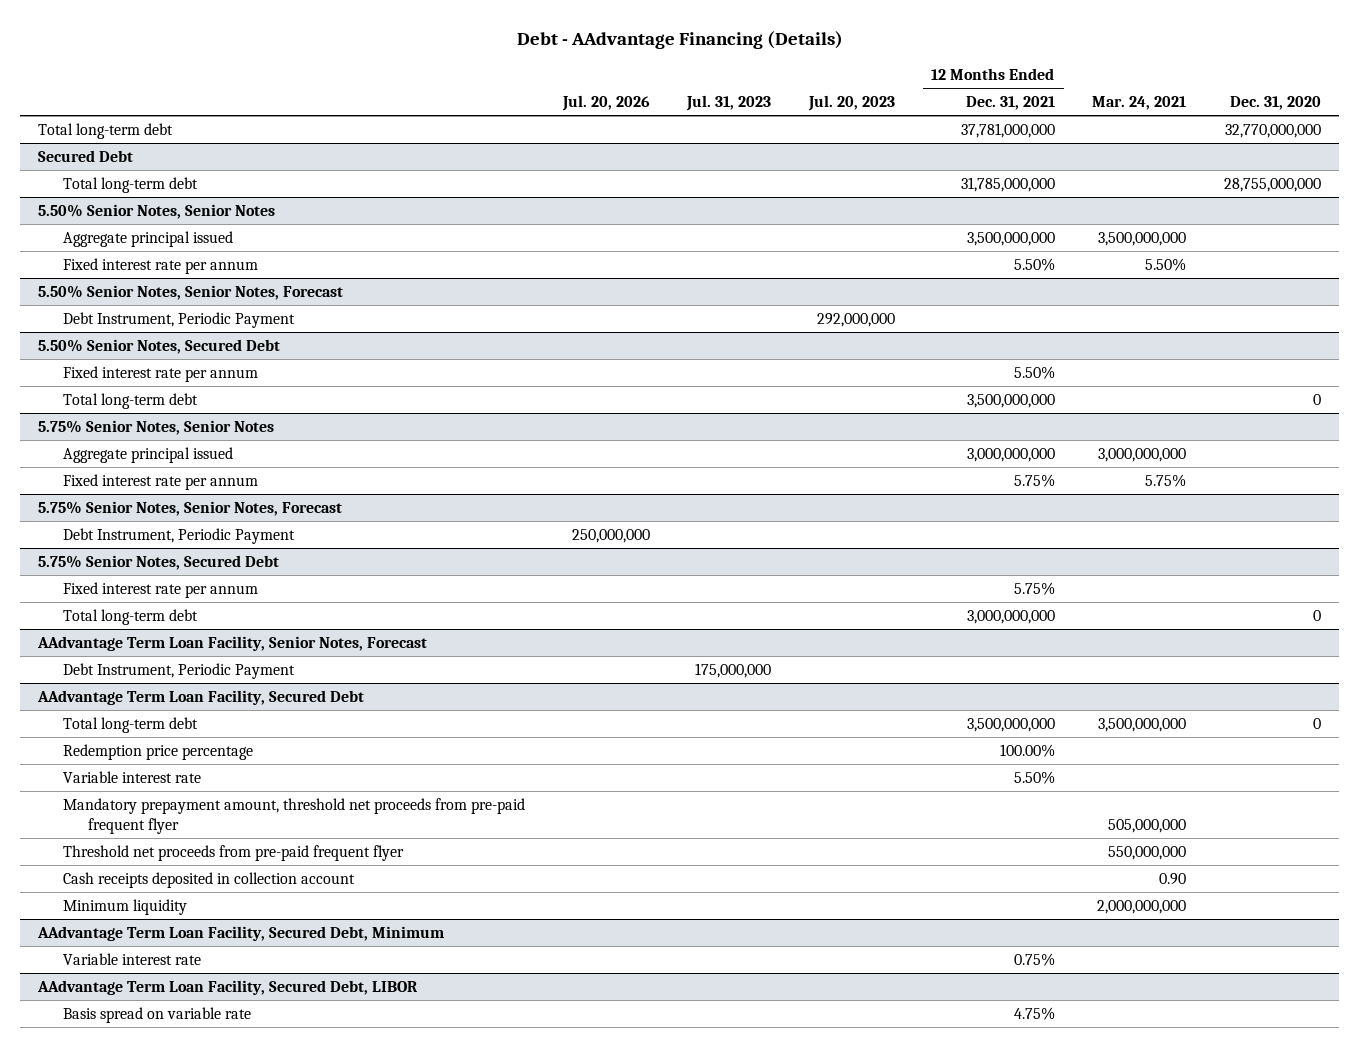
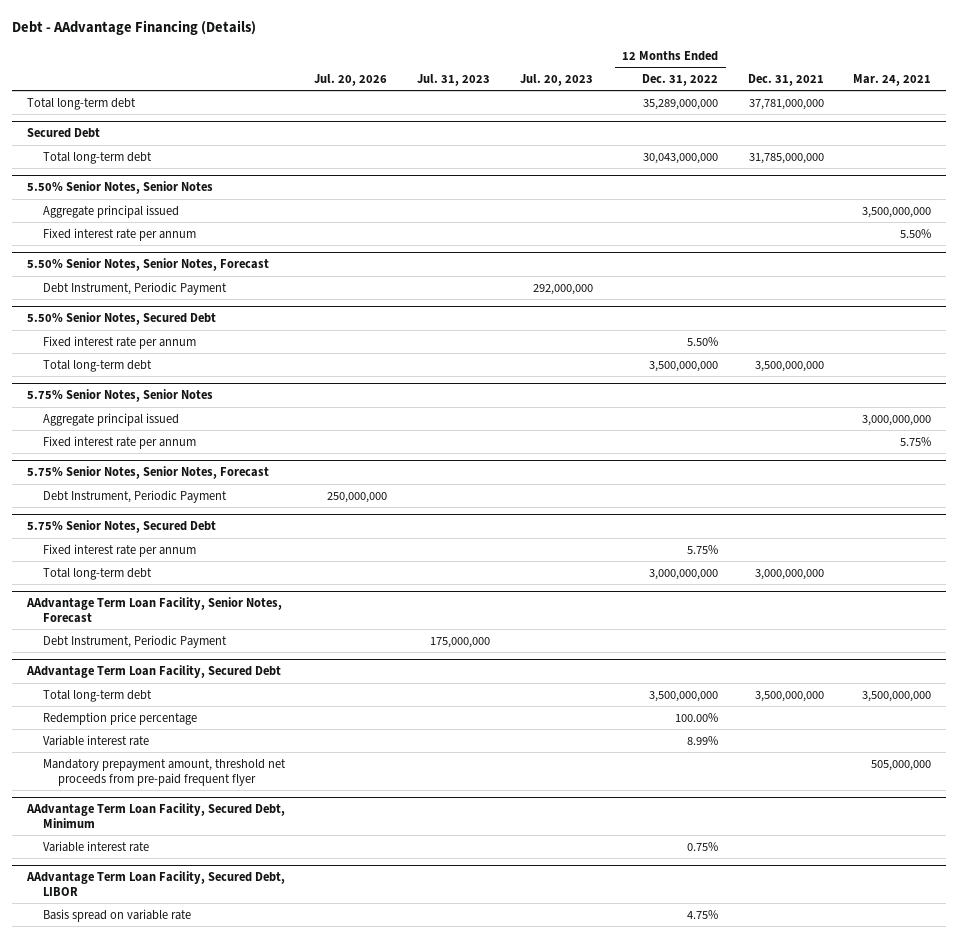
- | Jul. 20, 2026 | Jul. 31, 2023 | Jul. 20, 2023 | 12 Months Ended Dec. 31, 2021 | Mar. 24, 2021 | Dec. 31, 2020
+ | Jul. 20, 2026 | Jul. 31, 2023 | Jul. 20, 2023 | 12 Months Ended Dec. 31, 2022 | Dec. 31, 2021 | Mar. 24, 2021
@ AAdvantage Term Loan Facility, Secured Debt
- Threshold net proceeds from pre-paid frequent flyer | | | | | 550,000,000 |
- Cash receipts deposited in collection account | | | | | 0.90 |
- Minimum liquidity | | | | | 2,000,000,000 |

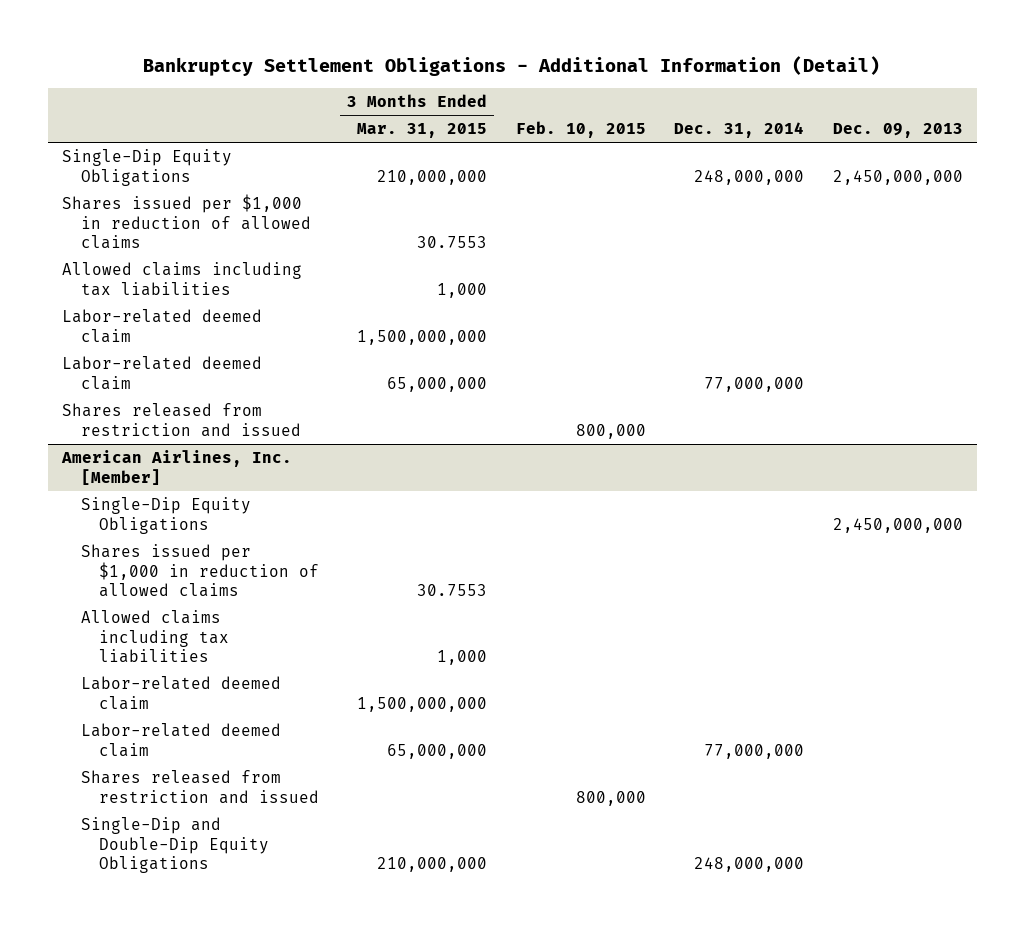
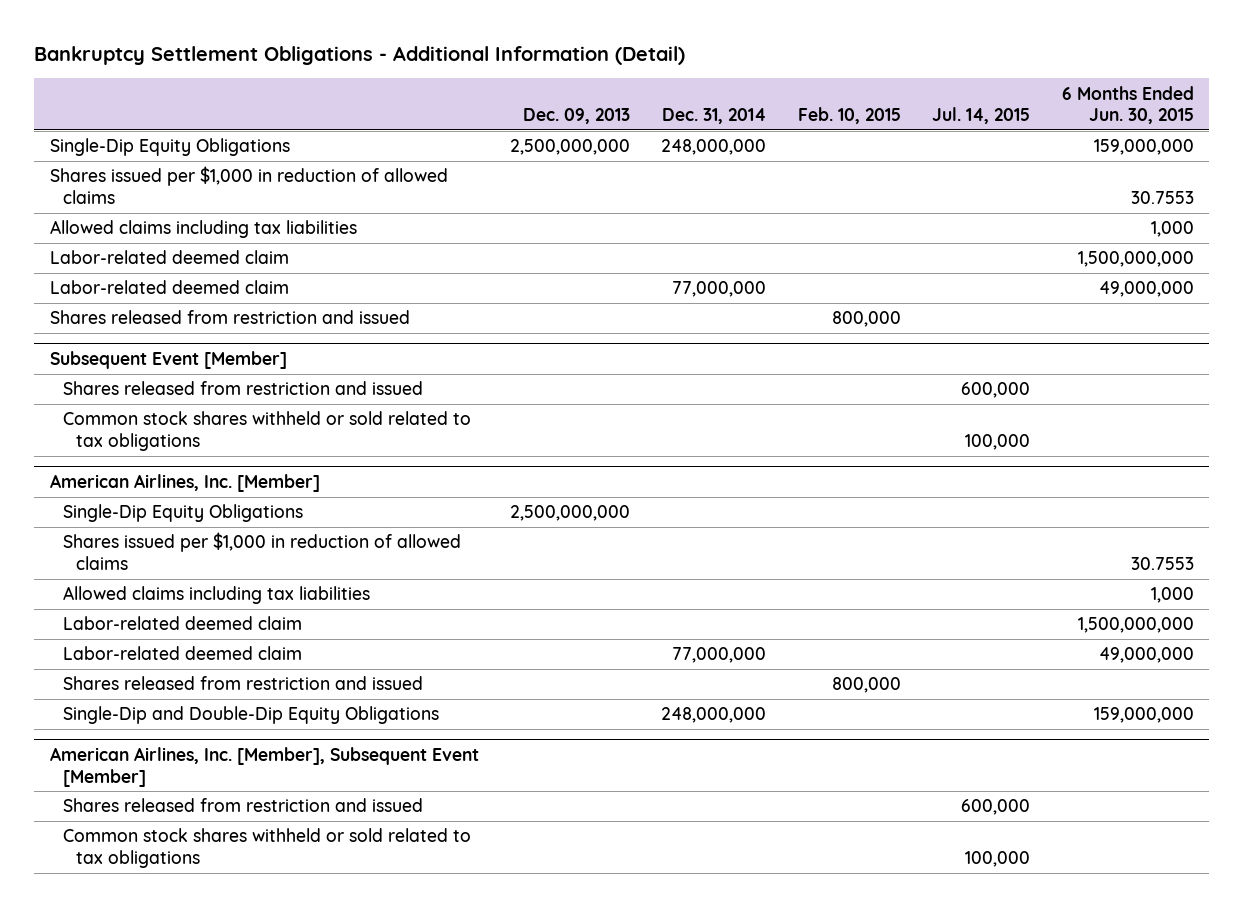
- | 3 Months Ended Mar. 31, 2015 | Feb. 10, 2015 | Dec. 31, 2014 | Dec. 09, 2013
+ | Dec. 09, 2013 | Dec. 31, 2014 | Feb. 10, 2015 | Jul. 14, 2015 | 6 Months Ended Jun. 30, 2015
- Single-Dip Equity Obligations | 210,000,000 | | 248,000,000 | 2,450,000,000
+ Single-Dip Equity Obligations | 2,500,000,000 | 248,000,000 | | | 159,000,000
+ Subsequent Event [Member]
+ Shares released from restriction and issued | | | | 600,000 |
+ Common stock shares withheld or sold related to tax obligations | | | | 100,000 |
@ American Airlines, Inc. [Member]
- Single-Dip Equity Obligations | | | | 2,450,000,000
+ Single-Dip Equity Obligations | 2,500,000,000 | | | |
+ American Airlines, Inc. [Member], Subsequent Event [Member]
+ Shares released from restriction and issued | | | | 600,000 |
+ Common stock shares withheld or sold related to tax obligations | | | | 100,000 |

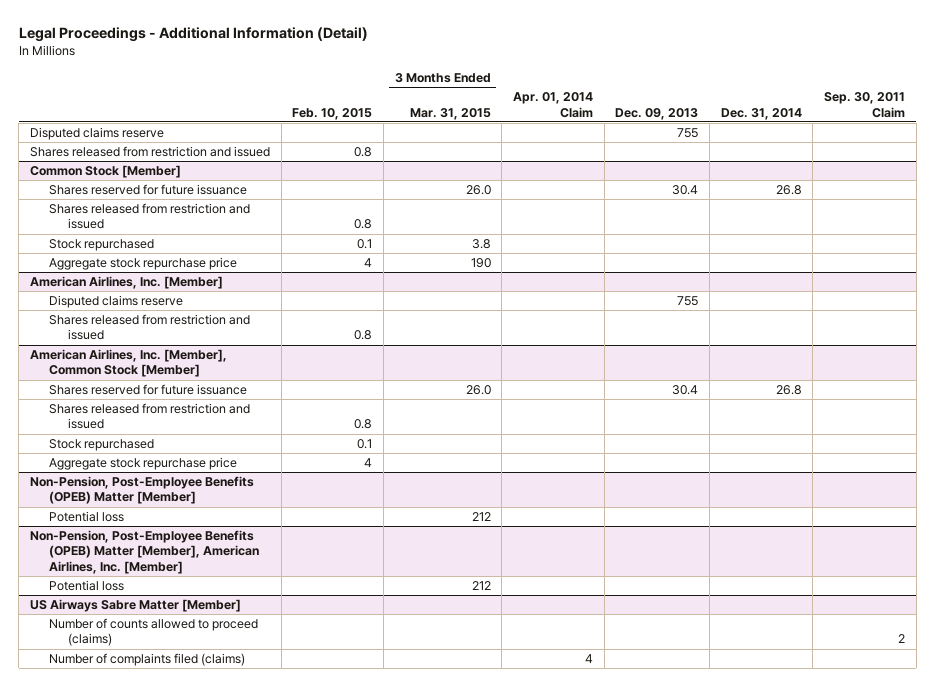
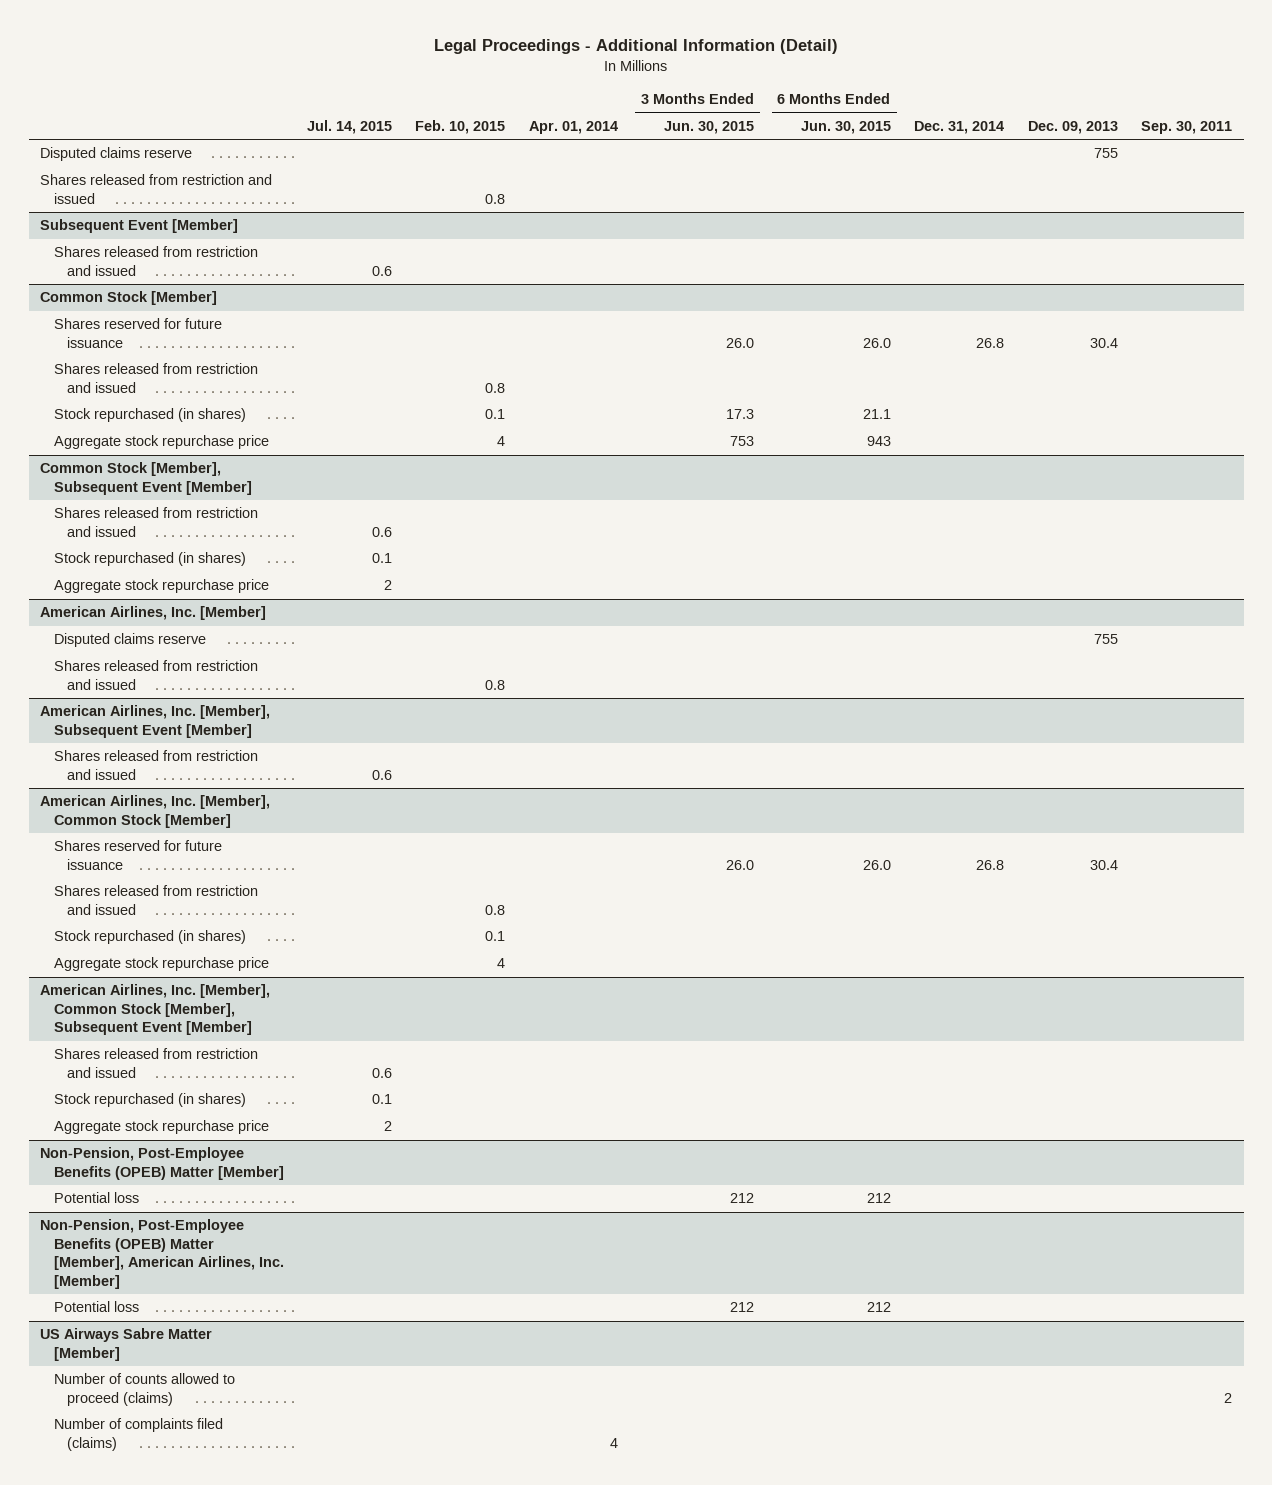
- | Feb. 10, 2015 | 3 Months Ended Mar. 31, 2015 | Apr. 01, 2014 Claim | Dec. 09, 2013 | Dec. 31, 2014 | Sep. 30, 2011 Claim
+ | Jul. 14, 2015 | Feb. 10, 2015 | Apr. 01, 2014 | 3 Months Ended Jun. 30, 2015 | 6 Months Ended Jun. 30, 2015 | Dec. 31, 2014 | Dec. 09, 2013 | Sep. 30, 2011
+ Subsequent Event [Member]
+ Shares released from restriction and issued | 0.6 | | | | | | |
@ Common Stock [Member]
- Stock repurchased | 0.1 | 3.8 | | | |
+ Stock repurchased (in shares) | | 0.1 | | 17.3 | 21.1 | | |
+ Common Stock [Member], Subsequent Event [Member]
+ Shares released from restriction and issued | 0.6 | | | | | | |
+ Stock repurchased (in shares) | 0.1 | | | | | | |
+ Aggregate stock repurchase price | 2 | | | | | | |
+ American Airlines, Inc. [Member], Subsequent Event [Member]
+ Shares released from restriction and issued | 0.6 | | | | | | |
@ American Airlines, Inc. [Member], Common Stock [Member]
- Stock repurchased | 0.1 | | | | |
+ Stock repurchased (in shares) | | 0.1 | | | | | |
+ American Airlines, Inc. [Member], Common Stock [Member], Subsequent Event [Member]
+ Shares released from restriction and issued | 0.6 | | | | | | |
+ Stock repurchased (in shares) | 0.1 | | | | | | |
+ Aggregate stock repurchase price | 2 | | | | | | |

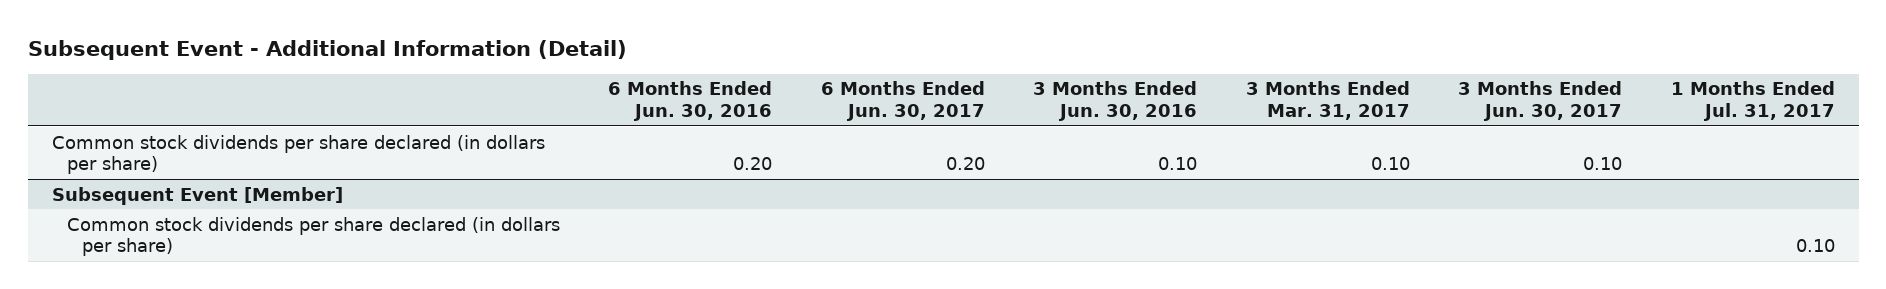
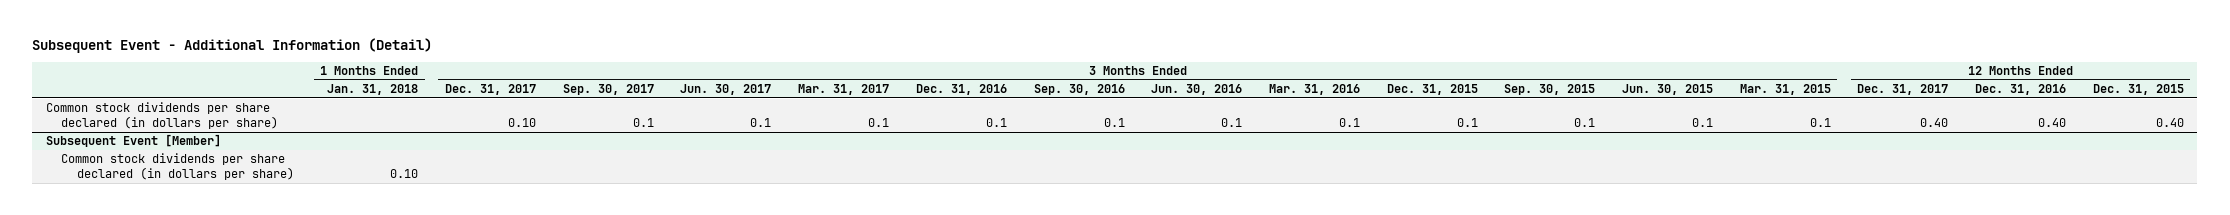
- | 6 Months Ended Jun. 30, 2016 | 6 Months Ended Jun. 30, 2017 | 3 Months Ended Jun. 30, 2016 | 3 Months Ended Mar. 31, 2017 | 3 Months Ended Jun. 30, 2017 | 1 Months Ended Jul. 31, 2017
+ | 1 Months Ended Jan. 31, 2018 | 3 Months Ended Dec. 31, 2017 | 3 Months Ended Sep. 30, 2017 | 3 Months Ended Jun. 30, 2017 | 3 Months Ended Mar. 31, 2017 | 3 Months Ended Dec. 31, 2016 | 3 Months Ended Sep. 30, 2016 | 3 Months Ended Jun. 30, 2016 | 3 Months Ended Mar. 31, 2016 | 3 Months Ended Dec. 31, 2015 | 3 Months Ended Sep. 30, 2015 | 3 Months Ended Jun. 30, 2015 | 3 Months Ended Mar. 31, 2015 | 12 Months Ended Dec. 31, 2017 | 12 Months Ended Dec. 31, 2016 | 12 Months Ended Dec. 31, 2015
- Common stock dividends per share declared (in dollars per share) | 0.20 | 0.20 | 0.10 | 0.10 | 0.10 |
+ Common stock dividends per share declared (in dollars per share) | | 0.10 | 0.1 | 0.1 | 0.1 | 0.1 | 0.1 | 0.1 | 0.1 | 0.1 | 0.1 | 0.1 | 0.1 | 0.40 | 0.40 | 0.40

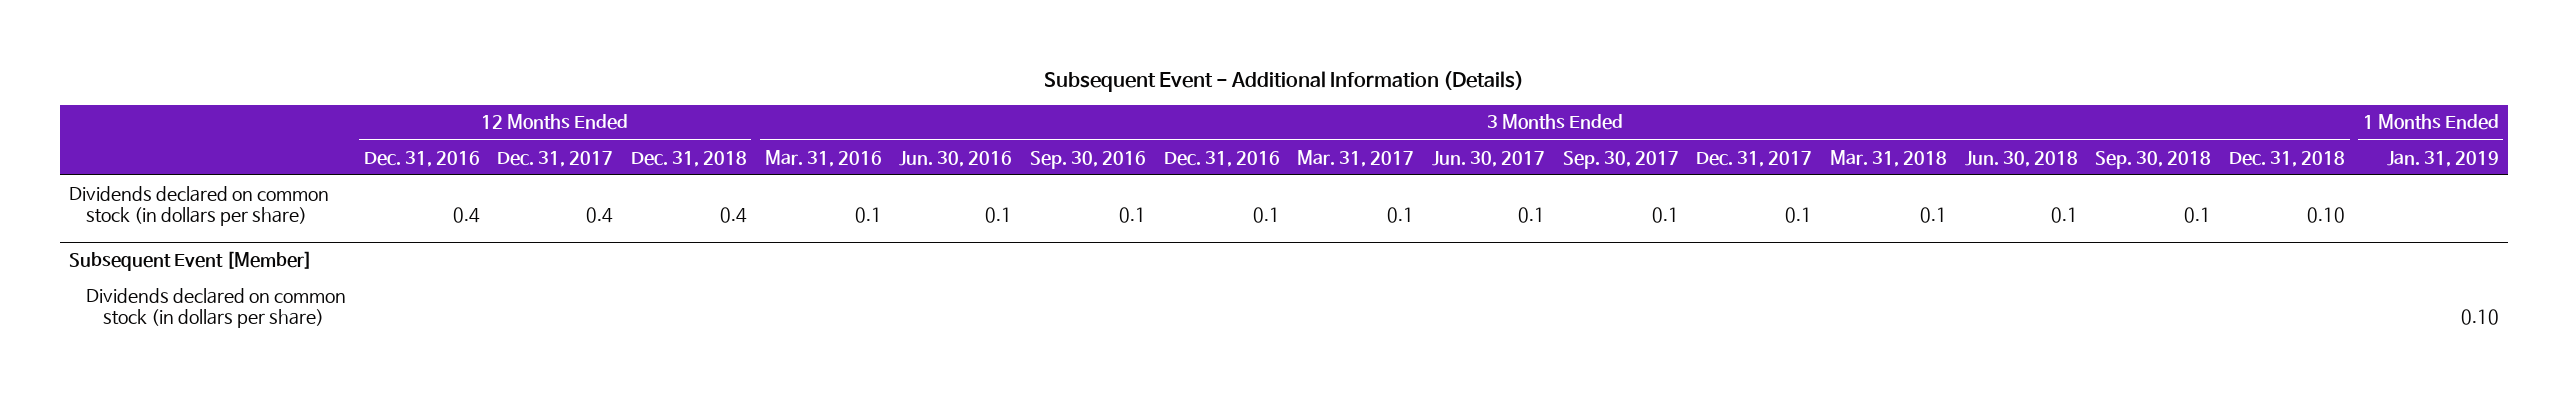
- Subsequent Event - Additional Information (Detail)
+ Subsequent Event - Additional Information (Details)
- | 1 Months Ended Jan. 31, 2018 | 3 Months Ended Dec. 31, 2017 | 3 Months Ended Sep. 30, 2017 | 3 Months Ended Jun. 30, 2017 | 3 Months Ended Mar. 31, 2017 | 3 Months Ended Dec. 31, 2016 | 3 Months Ended Sep. 30, 2016 | 3 Months Ended Jun. 30, 2016 | 3 Months Ended Mar. 31, 2016 | 3 Months Ended Dec. 31, 2015 | 3 Months Ended Sep. 30, 2015 | 3 Months Ended Jun. 30, 2015 | 3 Months Ended Mar. 31, 2015 | 12 Months Ended Dec. 31, 2017 | 12 Months Ended Dec. 31, 2016 | 12 Months Ended Dec. 31, 2015
+ | 12 Months Ended Dec. 31, 2016 | 12 Months Ended Dec. 31, 2017 | 12 Months Ended Dec. 31, 2018 | 3 Months Ended Mar. 31, 2016 | 3 Months Ended Jun. 30, 2016 | 3 Months Ended Sep. 30, 2016 | 3 Months Ended Dec. 31, 2016 | 3 Months Ended Mar. 31, 2017 | 3 Months Ended Jun. 30, 2017 | 3 Months Ended Sep. 30, 2017 | 3 Months Ended Dec. 31, 2017 | 3 Months Ended Mar. 31, 2018 | 3 Months Ended Jun. 30, 2018 | 3 Months Ended Sep. 30, 2018 | 3 Months Ended Dec. 31, 2018 | 1 Months Ended Jan. 31, 2019
- Common stock dividends per share declared (in dollars per share) | | 0.10 | 0.1 | 0.1 | 0.1 | 0.1 | 0.1 | 0.1 | 0.1 | 0.1 | 0.1 | 0.1 | 0.1 | 0.40 | 0.40 | 0.40
+ Dividends declared on common stock (in dollars per share) | 0.4 | 0.4 | 0.4 | 0.1 | 0.1 | 0.1 | 0.1 | 0.1 | 0.1 | 0.1 | 0.1 | 0.1 | 0.1 | 0.1 | 0.10 |
@ Subsequent Event [Member]
- Common stock dividends per share declared (in dollars per share) | 0.10 | | | | | | | | | | | | | | |
+ Dividends declared on common stock (in dollars per share) | | | | | | | | | | | | | | | | 0.10

